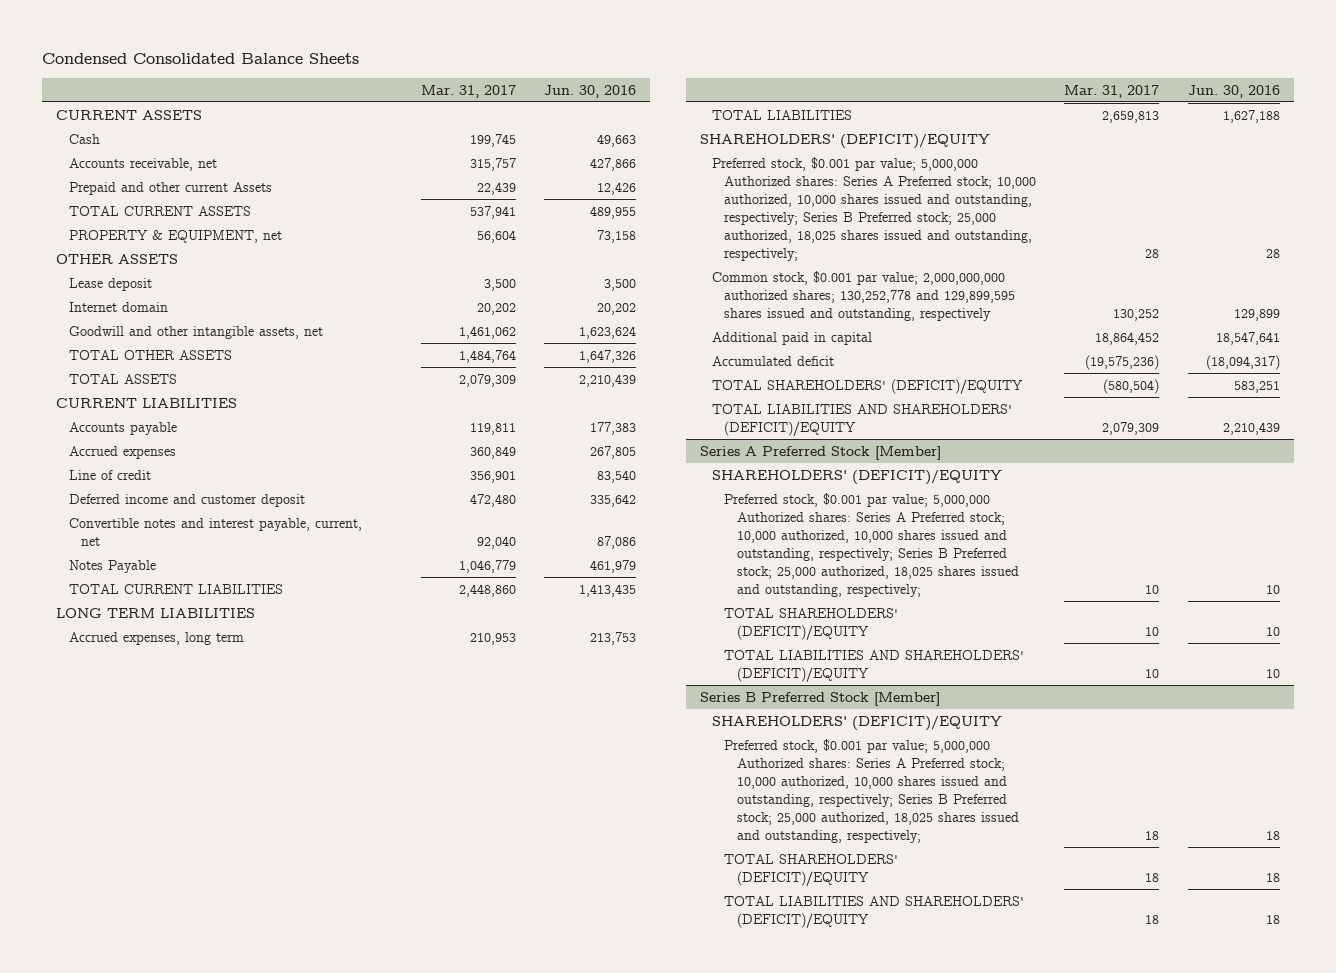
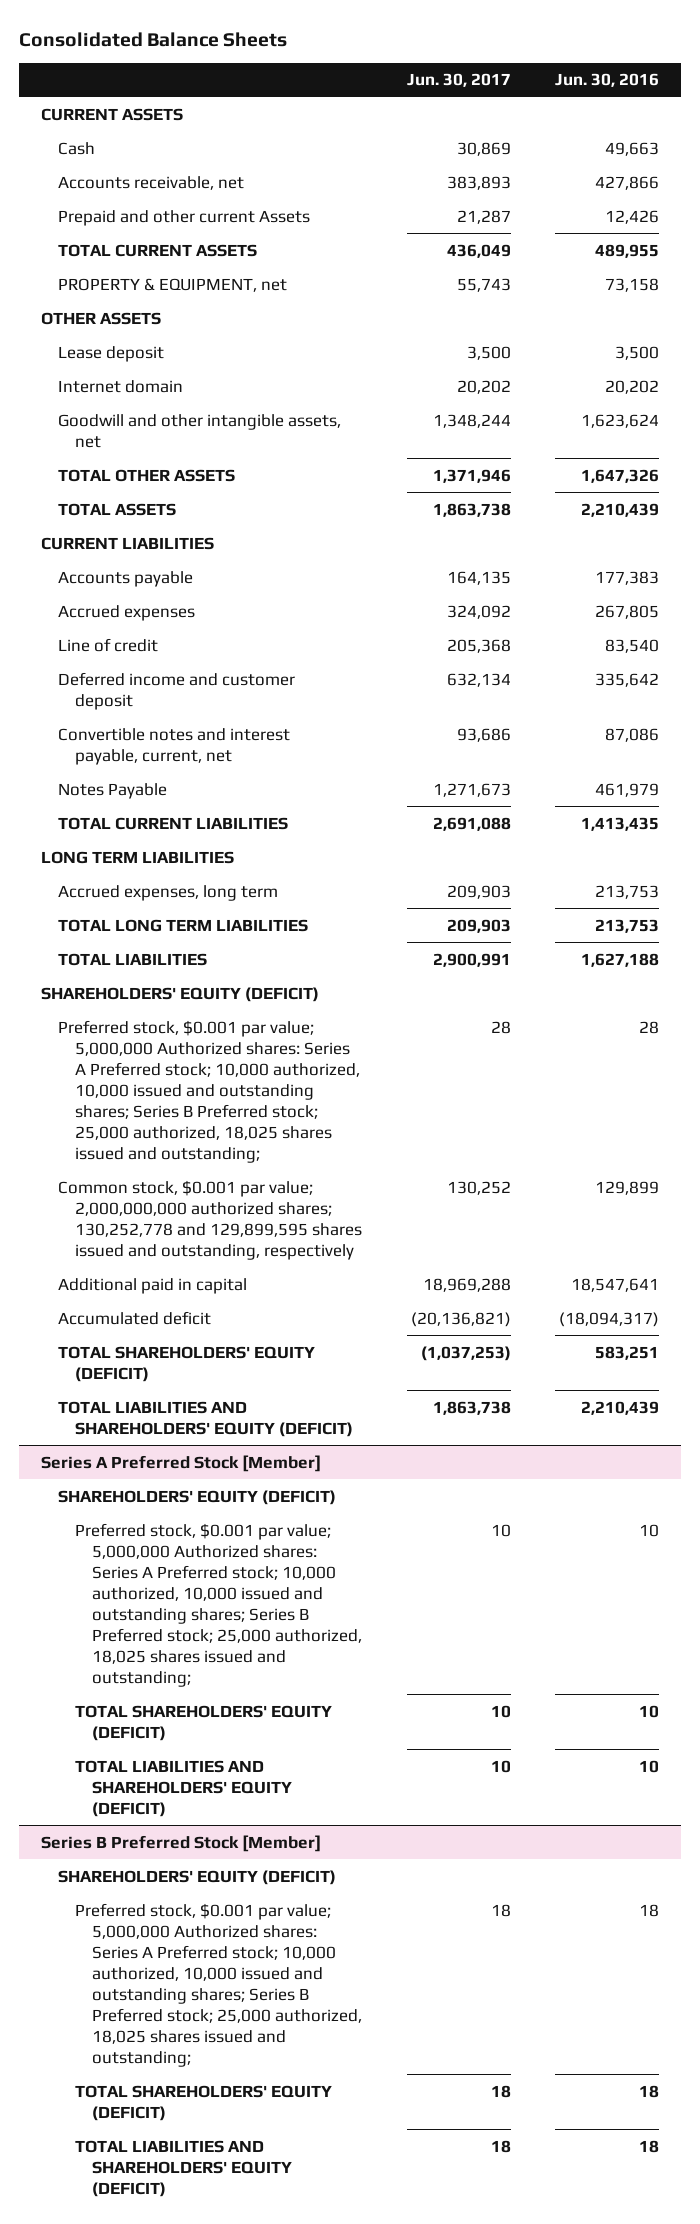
- Condensed Consolidated Balance Sheets
+ Consolidated Balance Sheets
- | Mar. 31, 2017 | Jun. 30, 2016
+ | Jun. 30, 2017 | Jun. 30, 2016
+ TOTAL LONG TERM LIABILITIES | 209,903 | 213,753
- SHAREHOLDERS' (DEFICIT)/EQUITY
- Preferred stock, $0.001 par value; 5,000,000 Authorized shares: Series A Preferred stock; 10,000 authorized, 10,000 shares issued and outstanding, respectively; Series B Preferred stock; 25,000 authorized, 18,025 shares issued and outstanding, respectively; | 28 | 28
+ SHAREHOLDERS' EQUITY (DEFICIT)
+ Preferred stock, $0.001 par value; 5,000,000 Authorized shares: Series A Preferred stock; 10,000 authorized, 10,000 issued and outstanding shares; Series B Preferred stock; 25,000 authorized, 18,025 shares issued and outstanding; | 28 | 28
- TOTAL SHAREHOLDERS' (DEFICIT)/EQUITY | (580,504) | 583,251
- TOTAL LIABILITIES AND SHAREHOLDERS' (DEFICIT)/EQUITY | 2,079,309 | 2,210,439
+ TOTAL SHAREHOLDERS' EQUITY (DEFICIT) | (1,037,253) | 583,251
+ TOTAL LIABILITIES AND SHAREHOLDERS' EQUITY (DEFICIT) | 1,863,738 | 2,210,439
@ Series A Preferred Stock [Member]
- SHAREHOLDERS' (DEFICIT)/EQUITY
- Preferred stock, $0.001 par value; 5,000,000 Authorized shares: Series A Preferred stock; 10,000 authorized, 10,000 shares issued and outstanding, respectively; Series B Preferred stock; 25,000 authorized, 18,025 shares issued and outstanding, respectively; | 10 | 10
- TOTAL SHAREHOLDERS' (DEFICIT)/EQUITY | 10 | 10
- TOTAL LIABILITIES AND SHAREHOLDERS' (DEFICIT)/EQUITY | 10 | 10
+ SHAREHOLDERS' EQUITY (DEFICIT)
+ Preferred stock, $0.001 par value; 5,000,000 Authorized shares: Series A Preferred stock; 10,000 authorized, 10,000 issued and outstanding shares; Series B Preferred stock; 25,000 authorized, 18,025 shares issued and outstanding; | 10 | 10
+ TOTAL SHAREHOLDERS' EQUITY (DEFICIT) | 10 | 10
+ TOTAL LIABILITIES AND SHAREHOLDERS' EQUITY (DEFICIT) | 10 | 10
@ Series B Preferred Stock [Member]
- SHAREHOLDERS' (DEFICIT)/EQUITY
- Preferred stock, $0.001 par value; 5,000,000 Authorized shares: Series A Preferred stock; 10,000 authorized, 10,000 shares issued and outstanding, respectively; Series B Preferred stock; 25,000 authorized, 18,025 shares issued and outstanding, respectively; | 18 | 18
- TOTAL SHAREHOLDERS' (DEFICIT)/EQUITY | 18 | 18
- TOTAL LIABILITIES AND SHAREHOLDERS' (DEFICIT)/EQUITY | 18 | 18
+ SHAREHOLDERS' EQUITY (DEFICIT)
+ Preferred stock, $0.001 par value; 5,000,000 Authorized shares: Series A Preferred stock; 10,000 authorized, 10,000 issued and outstanding shares; Series B Preferred stock; 25,000 authorized, 18,025 shares issued and outstanding; | 18 | 18
+ TOTAL SHAREHOLDERS' EQUITY (DEFICIT) | 18 | 18
+ TOTAL LIABILITIES AND SHAREHOLDERS' EQUITY (DEFICIT) | 18 | 18

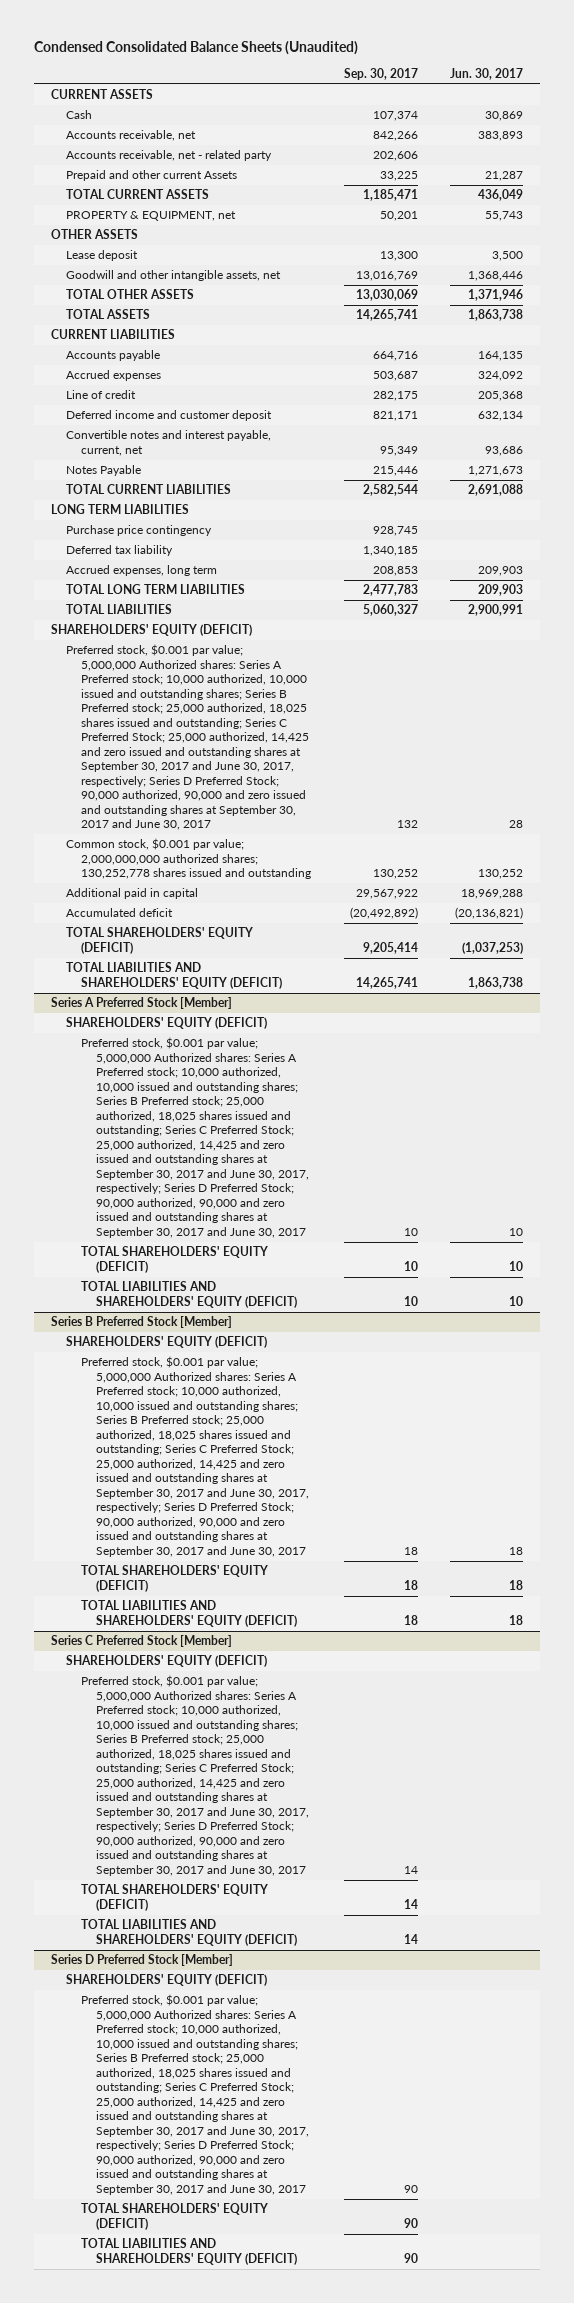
- Consolidated Balance Sheets
+ Condensed Consolidated Balance Sheets (Unaudited)
- | Jun. 30, 2017 | Jun. 30, 2016
+ | Sep. 30, 2017 | Jun. 30, 2017
+ Accounts receivable, net - related party | 202,606 |
- Internet domain | 20,202 | 20,202
- Goodwill and other intangible assets, net | 1,348,244 | 1,623,624
+ Goodwill and other intangible assets, net | 13,016,769 | 1,368,446
+ Purchase price contingency | 928,745 |
+ Deferred tax liability | 1,340,185 |
- Preferred stock, $0.001 par value; 5,000,000 Authorized shares: Series A Preferred stock; 10,000 authorized, 10,000 issued and outstanding shares; Series B Preferred stock; 25,000 authorized, 18,025 shares issued and outstanding; | 28 | 28
- Common stock, $0.001 par value; 2,000,000,000 authorized shares; 130,252,778 and 129,899,595 shares issued and outstanding, respectively | 130,252 | 129,899
+ Preferred stock, $0.001 par value; 5,000,000 Authorized shares: Series A Preferred stock; 10,000 authorized, 10,000 issued and outstanding shares; Series B Preferred stock; 25,000 authorized, 18,025 shares issued and outstanding; Series C Preferred Stock; 25,000 authorized, 14,425 and zero issued and outstanding shares at September 30, 2017 and June 30, 2017, respectively; Series D Preferred Stock; 90,000 authorized, 90,000 and zero issued and outstanding shares at September 30, 2017 and June 30, 2017 | 132 | 28
+ Common stock, $0.001 par value; 2,000,000,000 authorized shares; 130,252,778 shares issued and outstanding | 130,252 | 130,252
@ Series A Preferred Stock [Member]
- Preferred stock, $0.001 par value; 5,000,000 Authorized shares: Series A Preferred stock; 10,000 authorized, 10,000 issued and outstanding shares; Series B Preferred stock; 25,000 authorized, 18,025 shares issued and outstanding; | 10 | 10
+ Preferred stock, $0.001 par value; 5,000,000 Authorized shares: Series A Preferred stock; 10,000 authorized, 10,000 issued and outstanding shares; Series B Preferred stock; 25,000 authorized, 18,025 shares issued and outstanding; Series C Preferred Stock; 25,000 authorized, 14,425 and zero issued and outstanding shares at September 30, 2017 and June 30, 2017, respectively; Series D Preferred Stock; 90,000 authorized, 90,000 and zero issued and outstanding shares at September 30, 2017 and June 30, 2017 | 10 | 10
@ Series B Preferred Stock [Member]
- Preferred stock, $0.001 par value; 5,000,000 Authorized shares: Series A Preferred stock; 10,000 authorized, 10,000 issued and outstanding shares; Series B Preferred stock; 25,000 authorized, 18,025 shares issued and outstanding; | 18 | 18
+ Preferred stock, $0.001 par value; 5,000,000 Authorized shares: Series A Preferred stock; 10,000 authorized, 10,000 issued and outstanding shares; Series B Preferred stock; 25,000 authorized, 18,025 shares issued and outstanding; Series C Preferred Stock; 25,000 authorized, 14,425 and zero issued and outstanding shares at September 30, 2017 and June 30, 2017, respectively; Series D Preferred Stock; 90,000 authorized, 90,000 and zero issued and outstanding shares at September 30, 2017 and June 30, 2017 | 18 | 18
+ Series C Preferred Stock [Member]
+ SHAREHOLDERS' EQUITY (DEFICIT)
+ Preferred stock, $0.001 par value; 5,000,000 Authorized shares: Series A Preferred stock; 10,000 authorized, 10,000 issued and outstanding shares; Series B Preferred stock; 25,000 authorized, 18,025 shares issued and outstanding; Series C Preferred Stock; 25,000 authorized, 14,425 and zero issued and outstanding shares at September 30, 2017 and June 30, 2017, respectively; Series D Preferred Stock; 90,000 authorized, 90,000 and zero issued and outstanding shares at September 30, 2017 and June 30, 2017 | 14 |
+ TOTAL SHAREHOLDERS' EQUITY (DEFICIT) | 14 |
+ TOTAL LIABILITIES AND SHAREHOLDERS' EQUITY (DEFICIT) | 14 |
+ Series D Preferred Stock [Member]
+ SHAREHOLDERS' EQUITY (DEFICIT)
+ Preferred stock, $0.001 par value; 5,000,000 Authorized shares: Series A Preferred stock; 10,000 authorized, 10,000 issued and outstanding shares; Series B Preferred stock; 25,000 authorized, 18,025 shares issued and outstanding; Series C Preferred Stock; 25,000 authorized, 14,425 and zero issued and outstanding shares at September 30, 2017 and June 30, 2017, respectively; Series D Preferred Stock; 90,000 authorized, 90,000 and zero issued and outstanding shares at September 30, 2017 and June 30, 2017 | 90 |
+ TOTAL SHAREHOLDERS' EQUITY (DEFICIT) | 90 |
+ TOTAL LIABILITIES AND SHAREHOLDERS' EQUITY (DEFICIT) | 90 |

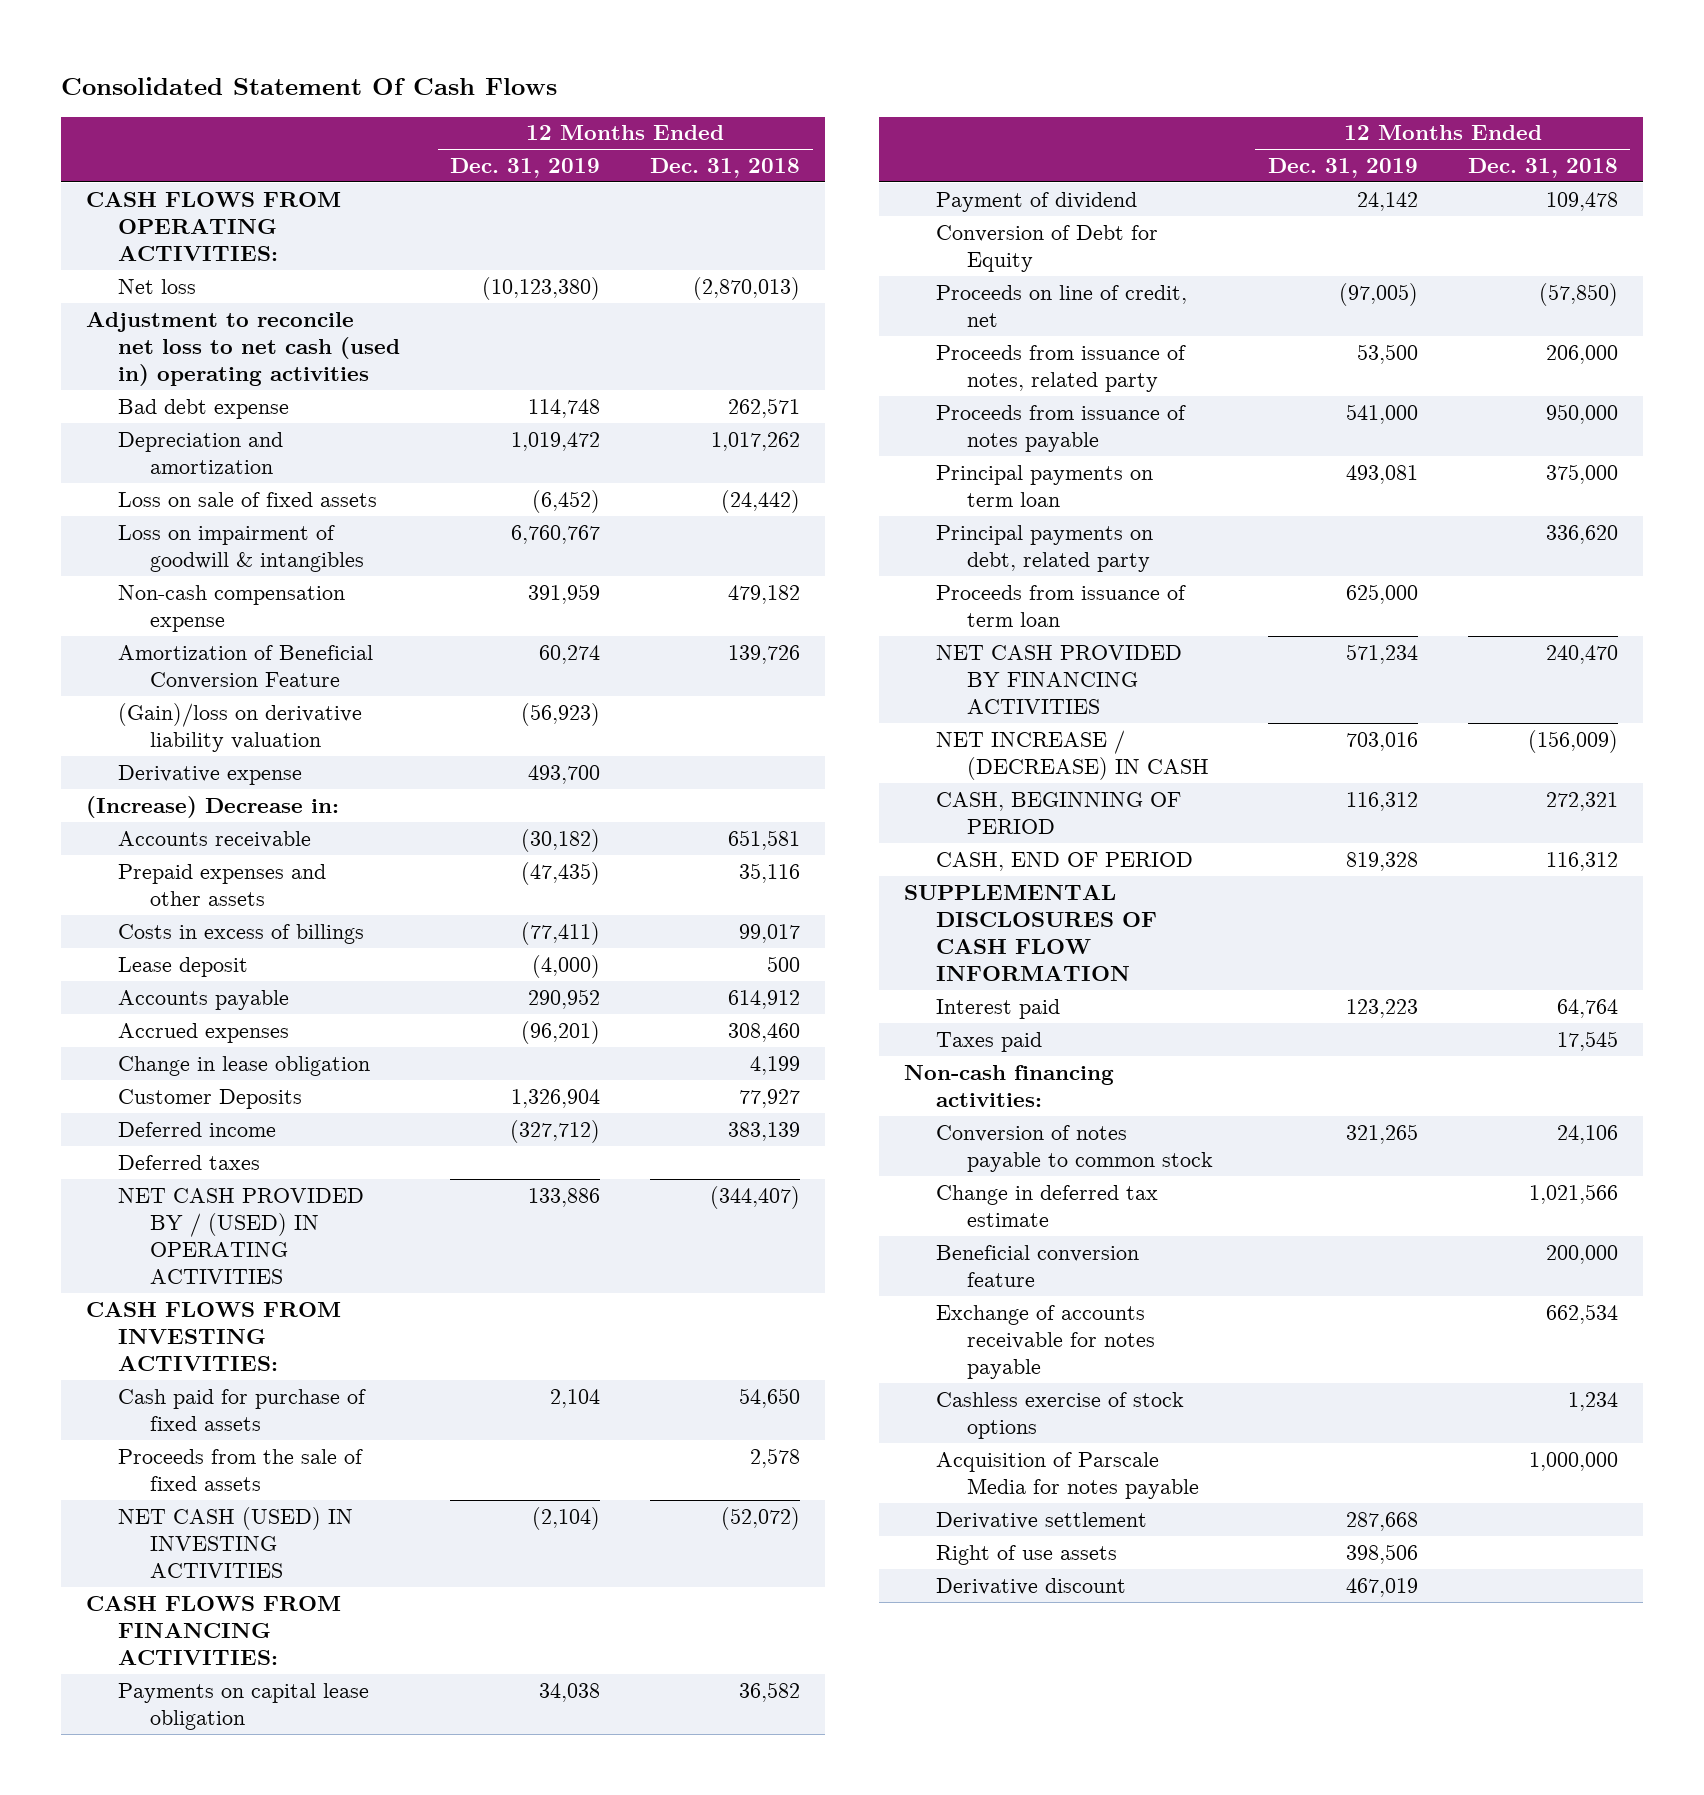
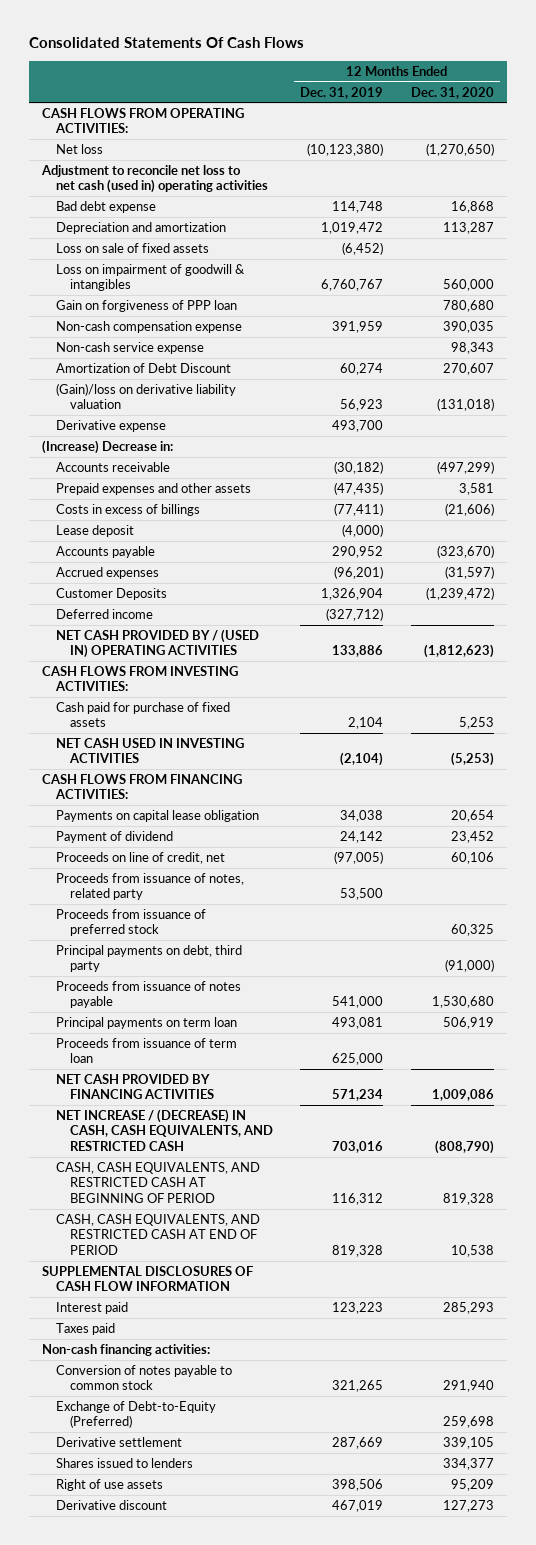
- Consolidated Statement Of Cash Flows
+ Consolidated Statements Of Cash Flows
- | 12 Months Ended Dec. 31, 2019 | 12 Months Ended Dec. 31, 2018
+ | 12 Months Ended Dec. 31, 2019 | 12 Months Ended Dec. 31, 2020
+ Gain on forgiveness of PPP loan | | 780,680
- Amortization of Beneficial Conversion Feature | 60,274 | 139,726
- (Gain)/loss on derivative liability valuation | (56,923) |
+ Non-cash service expense | | 98,343
+ Amortization of Debt Discount | 60,274 | 270,607
+ (Gain)/loss on derivative liability valuation | 56,923 | (131,018)
- Change in lease obligation | | 4,199
- Deferred taxes
- NET CASH PROVIDED BY / (USED) IN OPERATING ACTIVITIES | 133,886 | (344,407)
+ NET CASH PROVIDED BY / (USED IN) OPERATING ACTIVITIES | 133,886 | (1,812,623)
- Proceeds from the sale of fixed assets | | 2,578
- NET CASH (USED) IN INVESTING ACTIVITIES | (2,104) | (52,072)
+ NET CASH USED IN INVESTING ACTIVITIES | (2,104) | (5,253)
- Conversion of Debt for Equity
+ Proceeds from issuance of preferred stock | | 60,325
+ Principal payments on debt, third party | | (91,000)
- Principal payments on debt, related party | | 336,620
- NET INCREASE / (DECREASE) IN CASH | 703,016 | (156,009)
- CASH, BEGINNING OF PERIOD | 116,312 | 272,321
- CASH, END OF PERIOD | 819,328 | 116,312
+ NET INCREASE / (DECREASE) IN CASH, CASH EQUIVALENTS, AND RESTRICTED CASH | 703,016 | (808,790)
+ CASH, CASH EQUIVALENTS, AND RESTRICTED CASH AT BEGINNING OF PERIOD | 116,312 | 819,328
+ CASH, CASH EQUIVALENTS, AND RESTRICTED CASH AT END OF PERIOD | 819,328 | 10,538
- Change in deferred tax estimate | | 1,021,566
- Beneficial conversion feature | | 200,000
- Exchange of accounts receivable for notes payable | | 662,534
- Cashless exercise of stock options | | 1,234
- Acquisition of Parscale Media for notes payable | | 1,000,000
- Derivative settlement | 287,668 |
+ Exchange of Debt-to-Equity (Preferred) | | 259,698
+ Derivative settlement | 287,669 | 339,105
+ Shares issued to lenders | | 334,377

